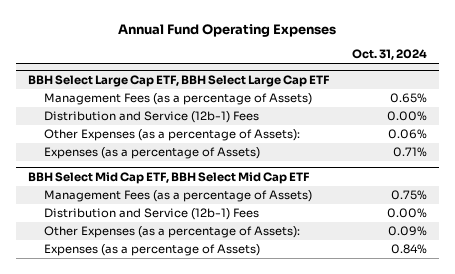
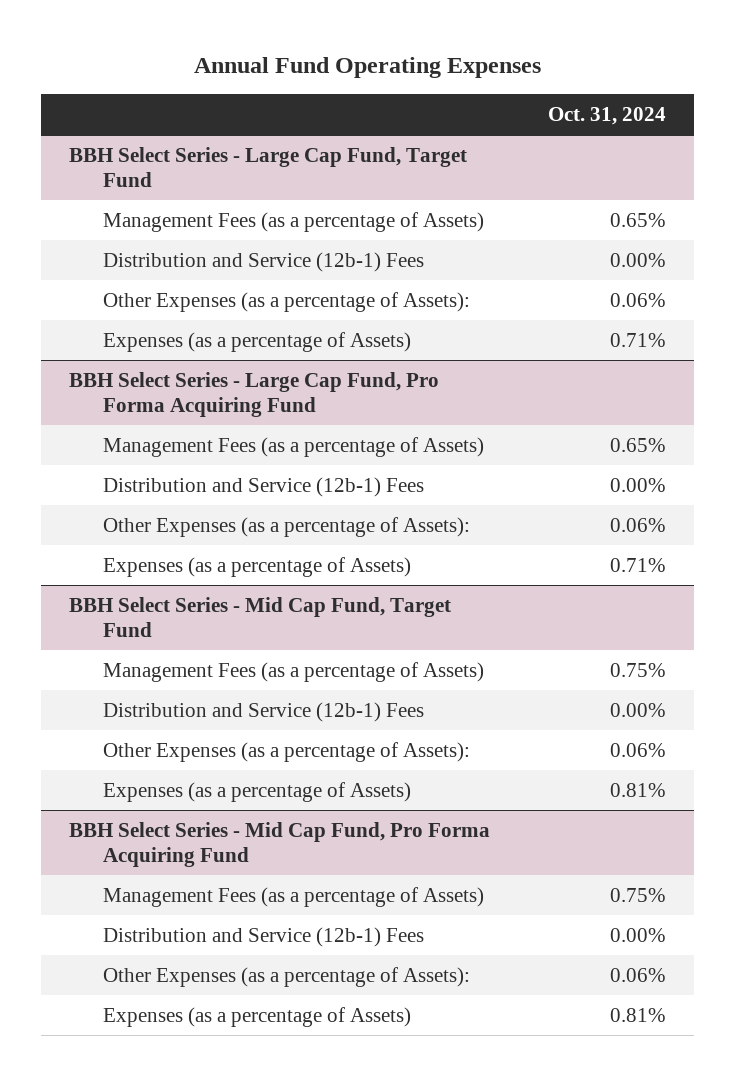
- BBH Select Large Cap ETF, BBH Select Large Cap ETF
+ BBH Select Series - Large Cap Fund, Target Fund
- BBH Select Mid Cap ETF, BBH Select Mid Cap ETF
+ BBH Select Series - Large Cap Fund, Pro Forma Acquiring Fund
+ Management Fees (as a percentage of Assets) | 0.65%
+ Distribution and Service (12b-1) Fees | 0.00%
+ Other Expenses (as a percentage of Assets): | 0.06%
+ Expenses (as a percentage of Assets) | 0.71%
+ BBH Select Series - Mid Cap Fund, Target Fund
- Other Expenses (as a percentage of Assets): | 0.09%
- Expenses (as a percentage of Assets) | 0.84%
+ Other Expenses (as a percentage of Assets): | 0.06%
+ Expenses (as a percentage of Assets) | 0.81%
+ BBH Select Series - Mid Cap Fund, Pro Forma Acquiring Fund
+ Management Fees (as a percentage of Assets) | 0.75%
+ Distribution and Service (12b-1) Fees | 0.00%
+ Other Expenses (as a percentage of Assets): | 0.06%
+ Expenses (as a percentage of Assets) | 0.81%

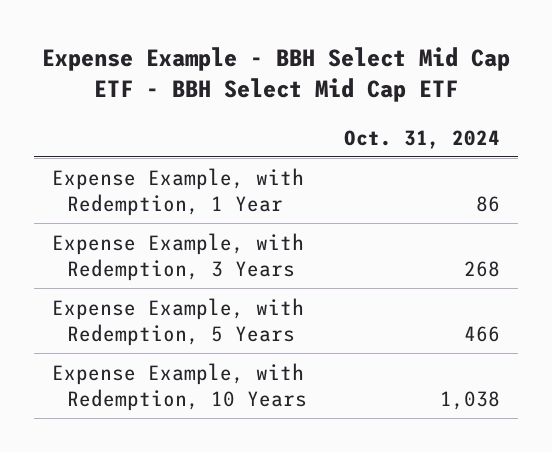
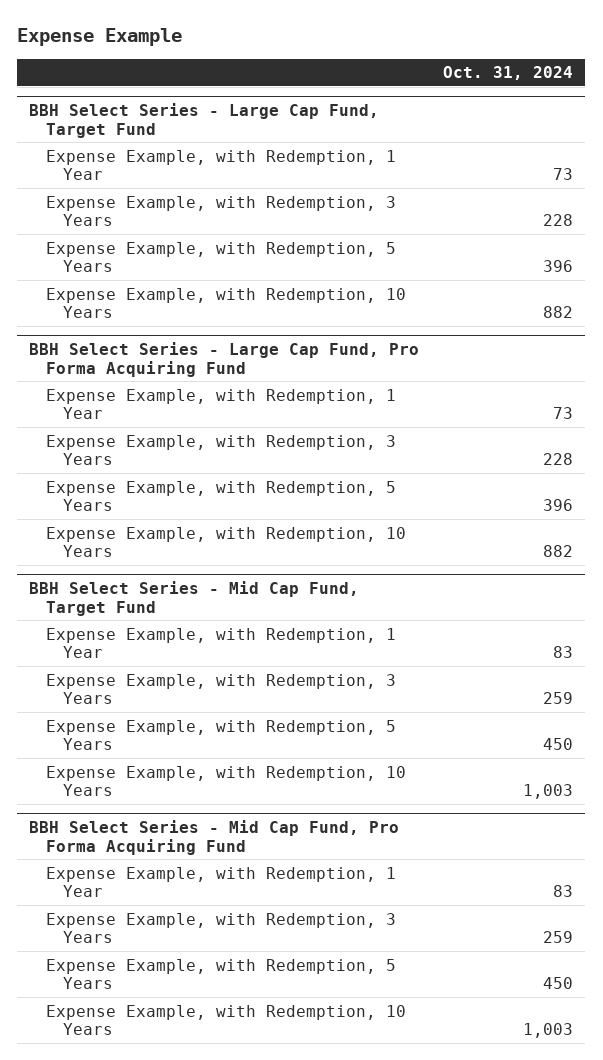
- Expense Example - BBH Select Mid Cap ETF - BBH Select Mid Cap ETF
+ Expense Example
- Expense Example, with Redemption, 1 Year | 86
- Expense Example, with Redemption, 3 Years | 268
- Expense Example, with Redemption, 5 Years | 466
- Expense Example, with Redemption, 10 Years | 1,038
+ BBH Select Series - Large Cap Fund, Target Fund
+ Expense Example, with Redemption, 1 Year | 73
+ Expense Example, with Redemption, 3 Years | 228
+ Expense Example, with Redemption, 5 Years | 396
+ Expense Example, with Redemption, 10 Years | 882
+ BBH Select Series - Large Cap Fund, Pro Forma Acquiring Fund
+ Expense Example, with Redemption, 1 Year | 73
+ Expense Example, with Redemption, 3 Years | 228
+ Expense Example, with Redemption, 5 Years | 396
+ Expense Example, with Redemption, 10 Years | 882
+ BBH Select Series - Mid Cap Fund, Target Fund
+ Expense Example, with Redemption, 1 Year | 83
+ Expense Example, with Redemption, 3 Years | 259
+ Expense Example, with Redemption, 5 Years | 450
+ Expense Example, with Redemption, 10 Years | 1,003
+ BBH Select Series - Mid Cap Fund, Pro Forma Acquiring Fund
+ Expense Example, with Redemption, 1 Year | 83
+ Expense Example, with Redemption, 3 Years | 259
+ Expense Example, with Redemption, 5 Years | 450
+ Expense Example, with Redemption, 10 Years | 1,003

